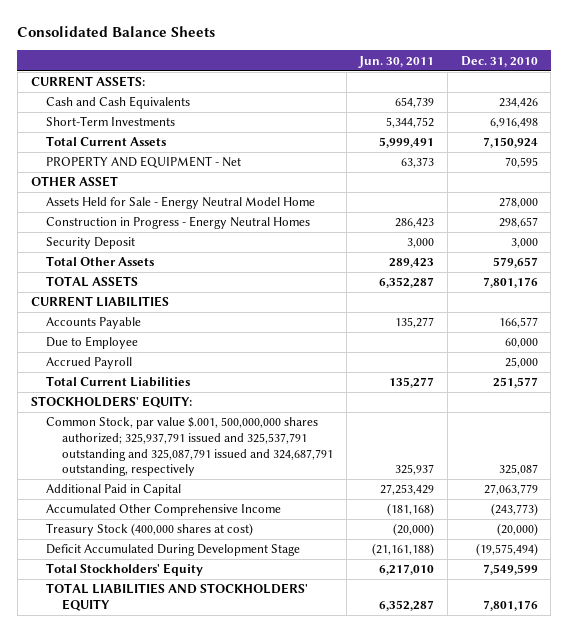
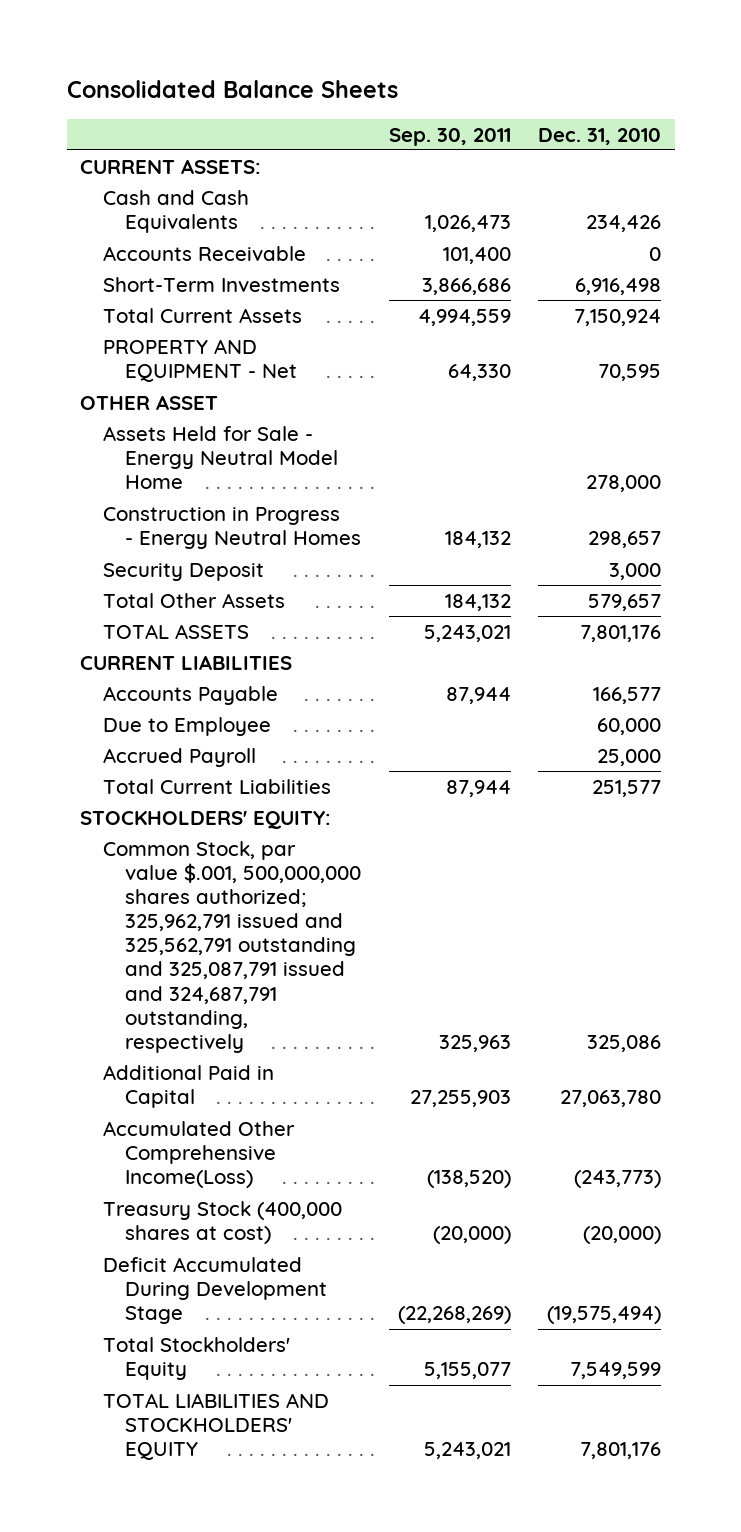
- | Jun. 30, 2011 | Dec. 31, 2010
+ | Sep. 30, 2011 | Dec. 31, 2010
+ Accounts Receivable | 101,400 | 0
- Common Stock, par value $.001, 500,000,000 shares authorized; 325,937,791 issued and 325,537,791 outstanding and 325,087,791 issued and 324,687,791 outstanding, respectively | 325,937 | 325,087
- Additional Paid in Capital | 27,253,429 | 27,063,779
- Accumulated Other Comprehensive Income | (181,168) | (243,773)
+ Common Stock, par value $.001, 500,000,000 shares authorized; 325,962,791 issued and 325,562,791 outstanding and 325,087,791 issued and 324,687,791 outstanding, respectively | 325,963 | 325,086
+ Additional Paid in Capital | 27,255,903 | 27,063,780
+ Accumulated Other Comprehensive Income(Loss) | (138,520) | (243,773)

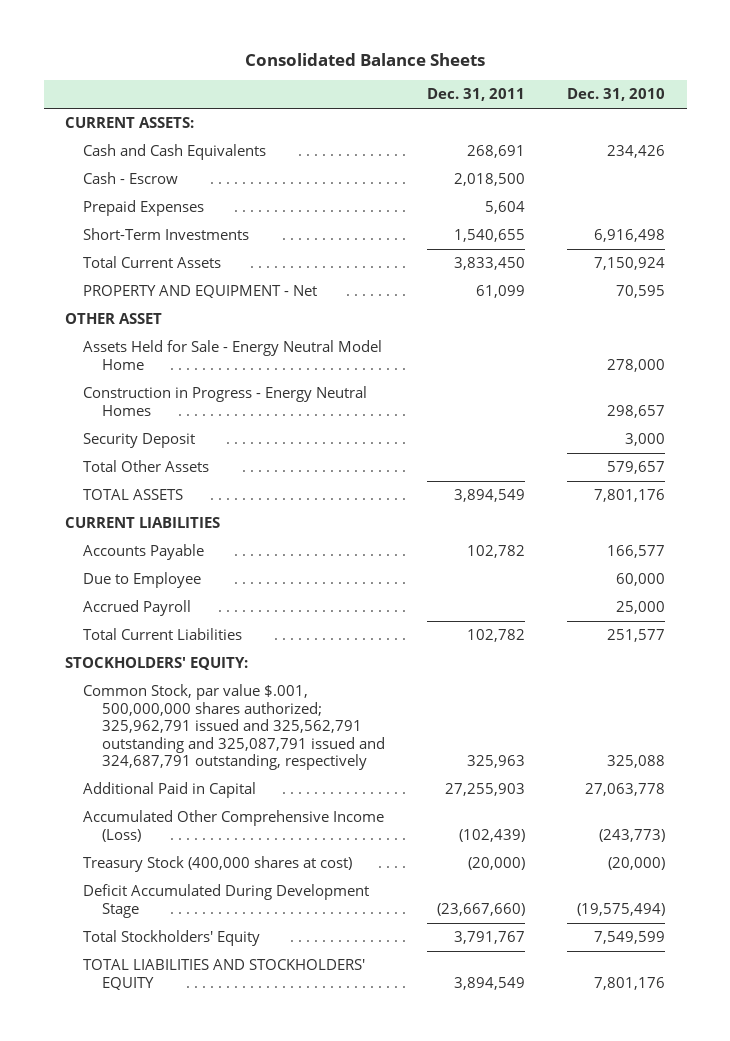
- | Sep. 30, 2011 | Dec. 31, 2010
+ | Dec. 31, 2011 | Dec. 31, 2010
- Accounts Receivable | 101,400 | 0
+ Cash - Escrow | 2,018,500 |
+ Prepaid Expenses | 5,604 |
- Common Stock, par value $.001, 500,000,000 shares authorized; 325,962,791 issued and 325,562,791 outstanding and 325,087,791 issued and 324,687,791 outstanding, respectively | 325,963 | 325,086
- Additional Paid in Capital | 27,255,903 | 27,063,780
- Accumulated Other Comprehensive Income(Loss) | (138,520) | (243,773)
+ Common Stock, par value $.001, 500,000,000 shares authorized; 325,962,791 issued and 325,562,791 outstanding and 325,087,791 issued and 324,687,791 outstanding, respectively | 325,963 | 325,088
+ Additional Paid in Capital | 27,255,903 | 27,063,778
+ Accumulated Other Comprehensive Income (Loss) | (102,439) | (243,773)

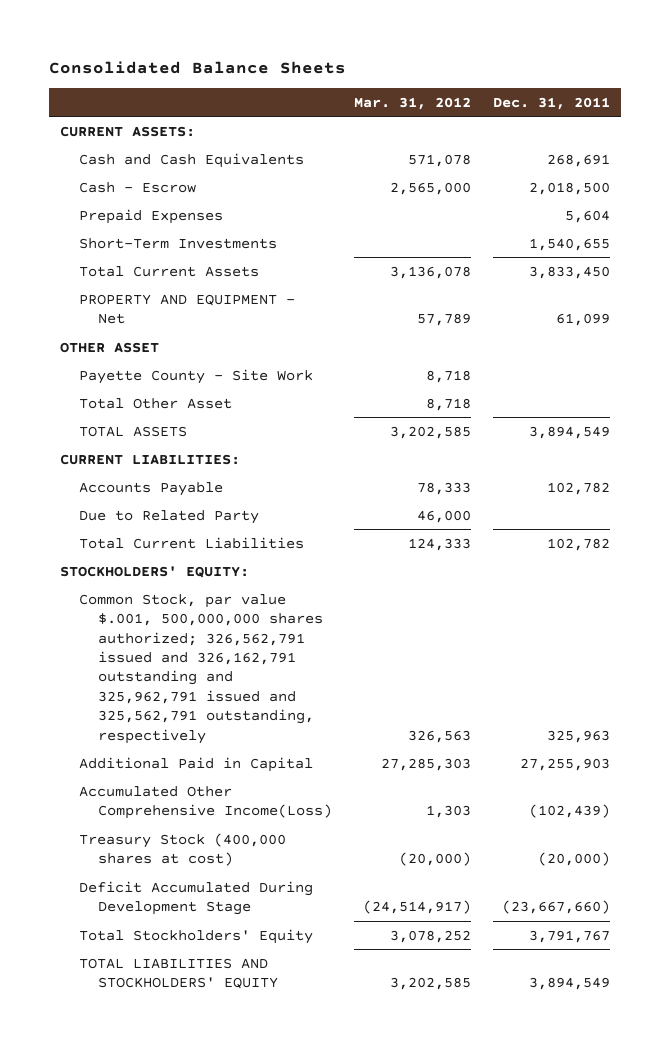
- | Dec. 31, 2011 | Dec. 31, 2010
+ | Mar. 31, 2012 | Dec. 31, 2011
- Assets Held for Sale - Energy Neutral Model Home | | 278,000
- Construction in Progress - Energy Neutral Homes | | 298,657
- Security Deposit | | 3,000
- Total Other Assets | | 579,657
+ Payette County - Site Work | 8,718 |
+ Total Other Asset | 8,718 |
- CURRENT LIABILITIES
+ CURRENT LIABILITIES:
- Due to Employee | | 60,000
- Accrued Payroll | | 25,000
+ Due to Related Party | 46,000 |
- Common Stock, par value $.001, 500,000,000 shares authorized; 325,962,791 issued and 325,562,791 outstanding and 325,087,791 issued and 324,687,791 outstanding, respectively | 325,963 | 325,088
+ Common Stock, par value $.001, 500,000,000 shares authorized; 326,562,791 issued and 326,162,791 outstanding and 325,962,791 issued and 325,562,791 outstanding, respectively | 326,563 | 325,963
- Accumulated Other Comprehensive Income (Loss) | (102,439) | (243,773)
+ Accumulated Other Comprehensive Income(Loss) | 1,303 | (102,439)

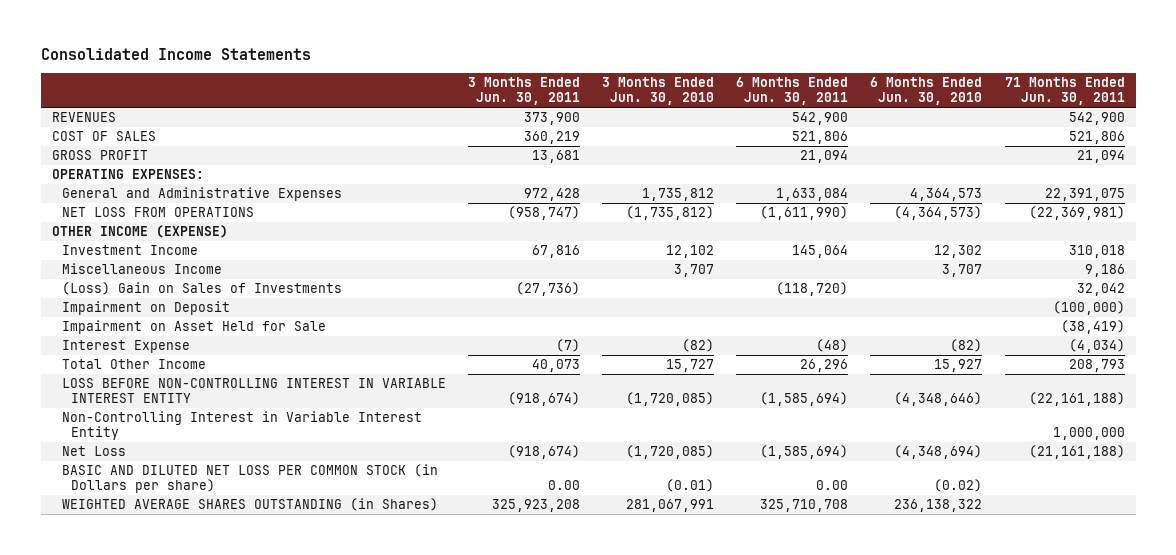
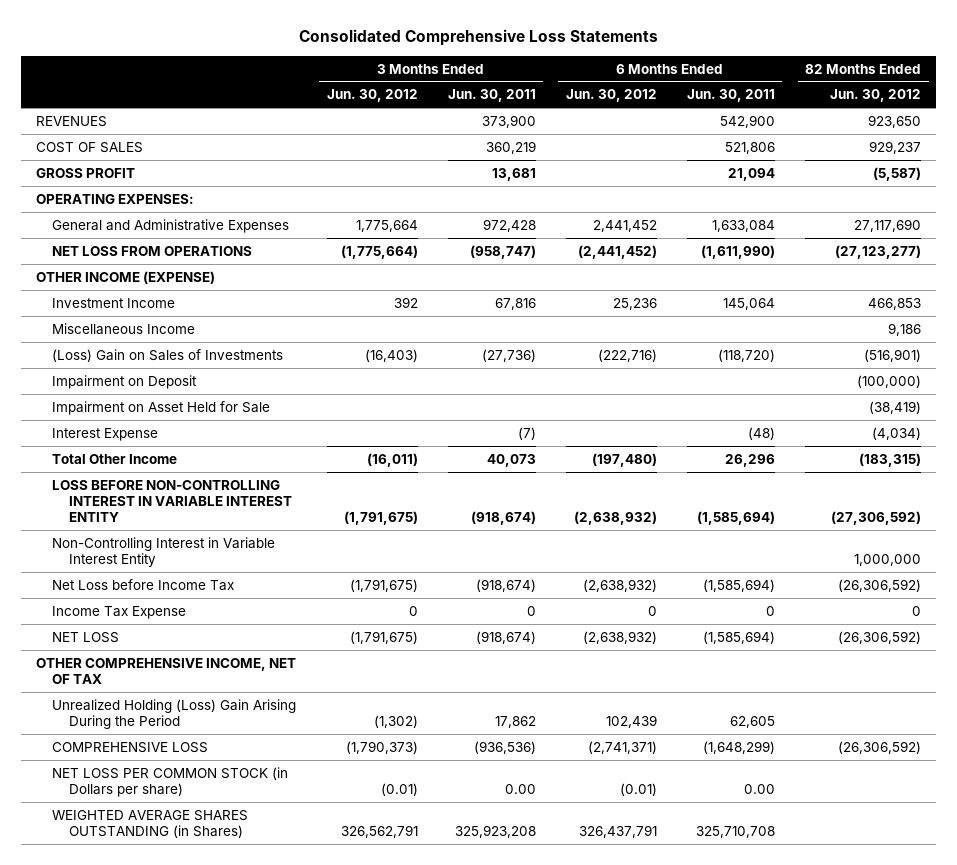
- Consolidated Income Statements
+ Consolidated Comprehensive Loss Statements
- | 3 Months Ended Jun. 30, 2011 | 3 Months Ended Jun. 30, 2010 | 6 Months Ended Jun. 30, 2011 | 6 Months Ended Jun. 30, 2010 | 71 Months Ended Jun. 30, 2011
+ | 3 Months Ended Jun. 30, 2012 | 3 Months Ended Jun. 30, 2011 | 6 Months Ended Jun. 30, 2012 | 6 Months Ended Jun. 30, 2011 | 82 Months Ended Jun. 30, 2012
- Net Loss | (918,674) | (1,720,085) | (1,585,694) | (4,348,694) | (21,161,188)
- BASIC AND DILUTED NET LOSS PER COMMON STOCK (in Dollars per share) | 0.00 | (0.01) | 0.00 | (0.02) |
+ Net Loss before Income Tax | (1,791,675) | (918,674) | (2,638,932) | (1,585,694) | (26,306,592)
+ Income Tax Expense | 0 | 0 | 0 | 0 | 0
+ NET LOSS | (1,791,675) | (918,674) | (2,638,932) | (1,585,694) | (26,306,592)
+ OTHER COMPREHENSIVE INCOME, NET OF TAX
+ Unrealized Holding (Loss) Gain Arising During the Period | (1,302) | 17,862 | 102,439 | 62,605 |
+ COMPREHENSIVE LOSS | (1,790,373) | (936,536) | (2,741,371) | (1,648,299) | (26,306,592)
+ NET LOSS PER COMMON STOCK (in Dollars per share) | (0.01) | 0.00 | (0.01) | 0.00 |

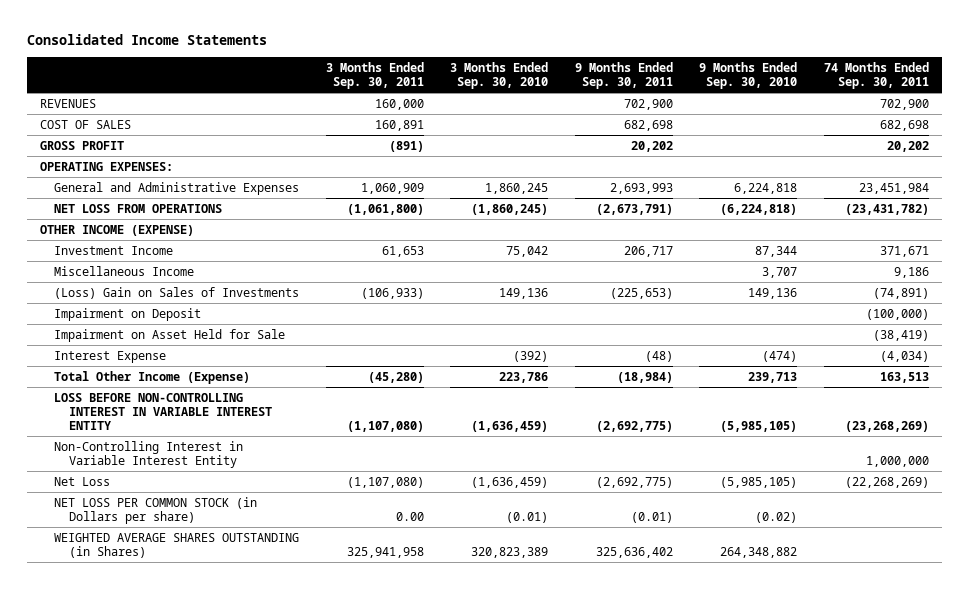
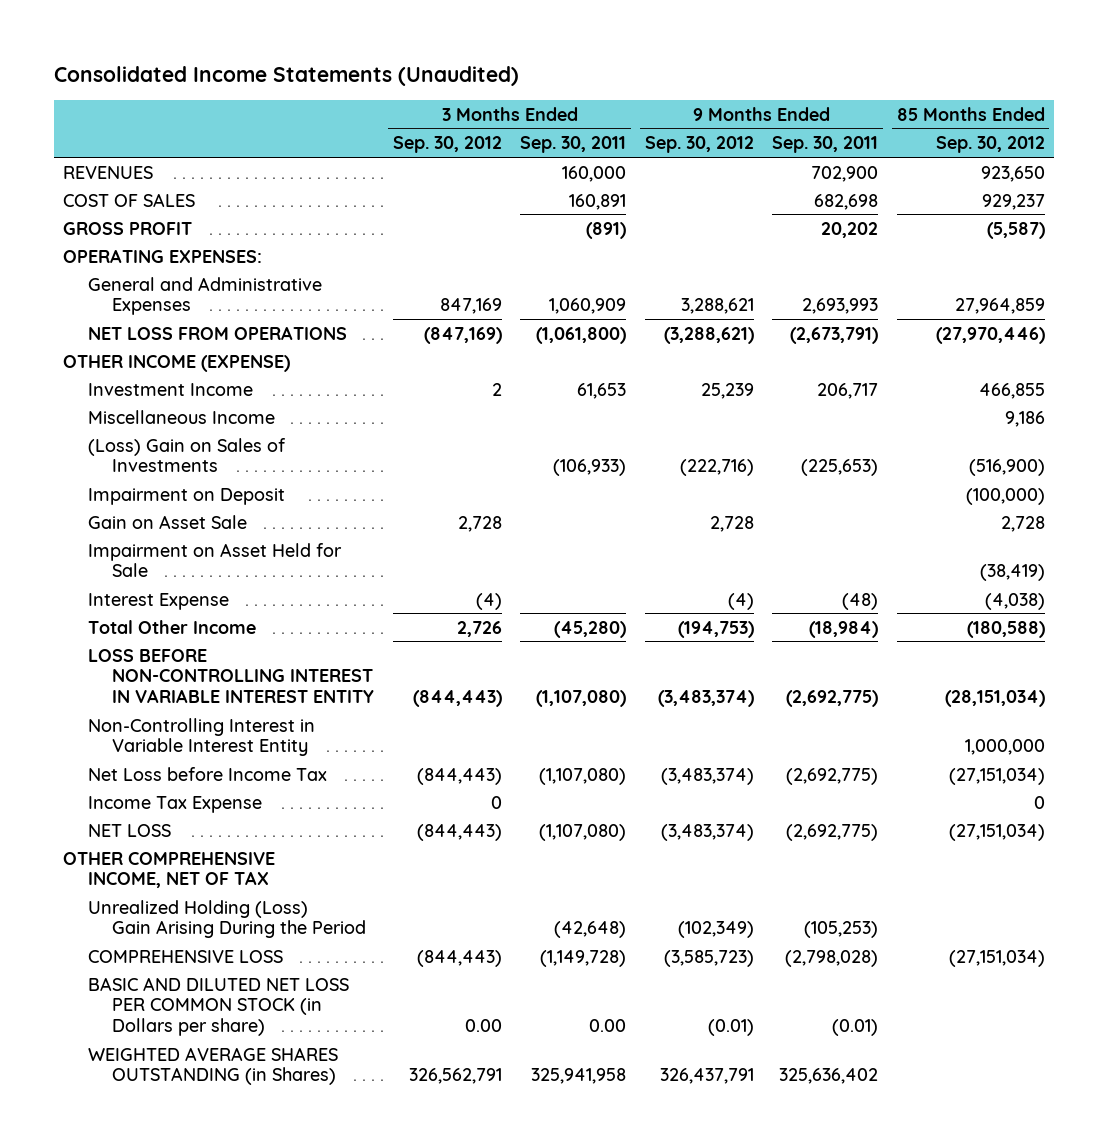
- Consolidated Income Statements
+ Consolidated Income Statements (Unaudited)
- | 3 Months Ended Sep. 30, 2011 | 3 Months Ended Sep. 30, 2010 | 9 Months Ended Sep. 30, 2011 | 9 Months Ended Sep. 30, 2010 | 74 Months Ended Sep. 30, 2011
+ | 3 Months Ended Sep. 30, 2012 | 3 Months Ended Sep. 30, 2011 | 9 Months Ended Sep. 30, 2012 | 9 Months Ended Sep. 30, 2011 | 85 Months Ended Sep. 30, 2012
+ Gain on Asset Sale | 2,728 | | 2,728 | | 2,728
- Total Other Income (Expense) | (45,280) | 223,786 | (18,984) | 239,713 | 163,513
+ Total Other Income | 2,726 | (45,280) | (194,753) | (18,984) | (180,588)
- Net Loss | (1,107,080) | (1,636,459) | (2,692,775) | (5,985,105) | (22,268,269)
- NET LOSS PER COMMON STOCK (in Dollars per share) | 0.00 | (0.01) | (0.01) | (0.02) |
+ Net Loss before Income Tax | (844,443) | (1,107,080) | (3,483,374) | (2,692,775) | (27,151,034)
+ Income Tax Expense | 0 | | | | 0
+ NET LOSS | (844,443) | (1,107,080) | (3,483,374) | (2,692,775) | (27,151,034)
+ OTHER COMPREHENSIVE INCOME, NET OF TAX
+ Unrealized Holding (Loss) Gain Arising During the Period | | (42,648) | (102,349) | (105,253) |
+ COMPREHENSIVE LOSS | (844,443) | (1,149,728) | (3,585,723) | (2,798,028) | (27,151,034)
+ BASIC AND DILUTED NET LOSS PER COMMON STOCK (in Dollars per share) | 0.00 | 0.00 | (0.01) | (0.01) |

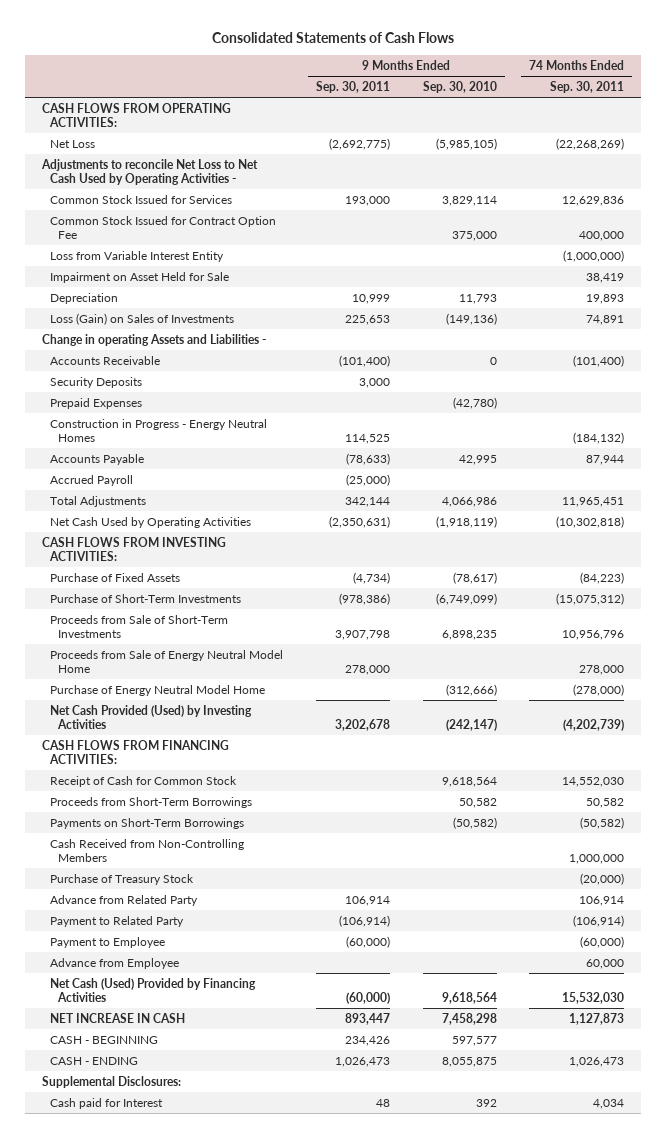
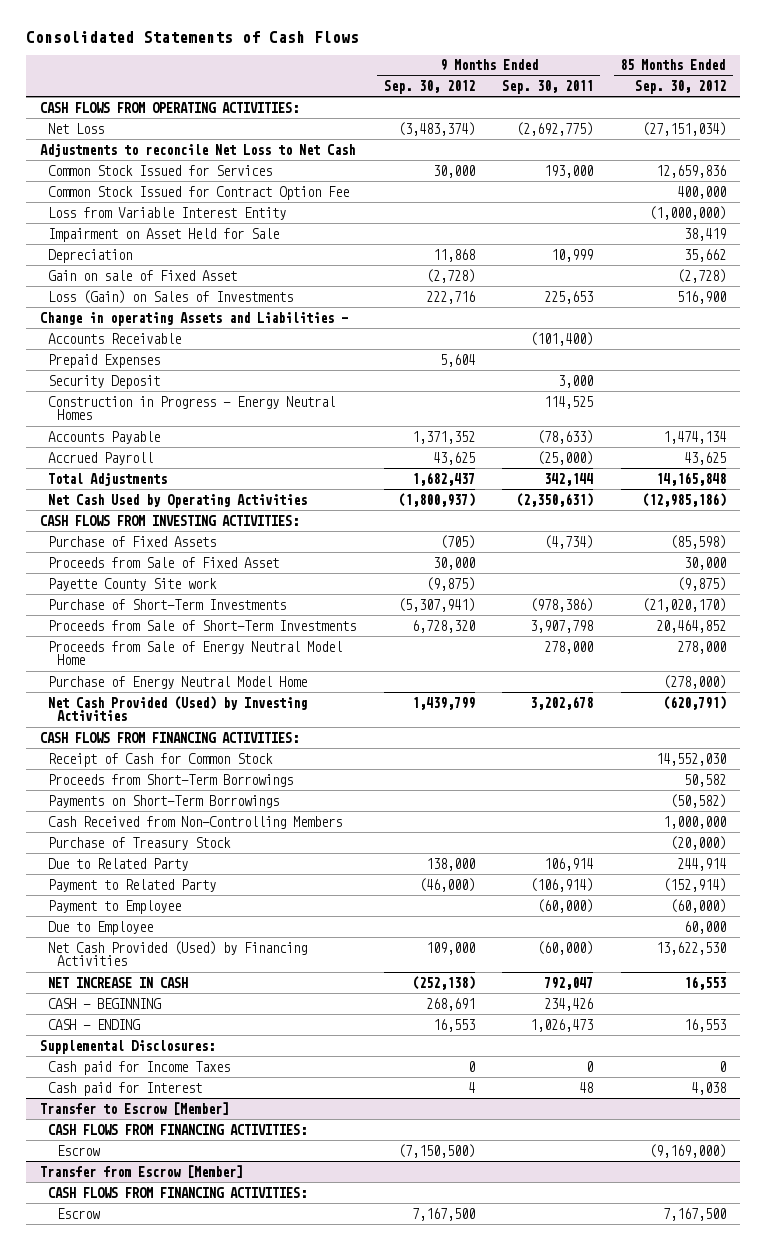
- | 9 Months Ended Sep. 30, 2011 | 9 Months Ended Sep. 30, 2010 | 74 Months Ended Sep. 30, 2011
+ | 9 Months Ended Sep. 30, 2012 | 9 Months Ended Sep. 30, 2011 | 85 Months Ended Sep. 30, 2012
- Adjustments to reconcile Net Loss to Net Cash Used by Operating Activities -
+ Adjustments to reconcile Net Loss to Net Cash
+ Gain on sale of Fixed Asset | (2,728) | | (2,728)
- Security Deposits | 3,000 | |
+ Security Deposit | | 3,000 |
+ Proceeds from Sale of Fixed Asset | 30,000 | | 30,000
+ Payette County Site work | (9,875) | | (9,875)
- Advance from Related Party | 106,914 | | 106,914
+ Due to Related Party | 138,000 | 106,914 | 244,914
- Advance from Employee | | | 60,000
- Net Cash (Used) Provided by Financing Activities | (60,000) | 9,618,564 | 15,532,030
- NET INCREASE IN CASH | 893,447 | 7,458,298 | 1,127,873
+ Due to Employee | | | 60,000
+ Net Cash Provided (Used) by Financing Activities | 109,000 | (60,000) | 13,622,530
+ NET INCREASE IN CASH | (252,138) | 792,047 | 16,553
+ Cash paid for Income Taxes | 0 | 0 | 0
+ Transfer to Escrow [Member]
+ CASH FLOWS FROM FINANCING ACTIVITIES:
+ Escrow | (7,150,500) | | (9,169,000)
+ Transfer from Escrow [Member]
+ CASH FLOWS FROM FINANCING ACTIVITIES:
+ Escrow | 7,167,500 | | 7,167,500

